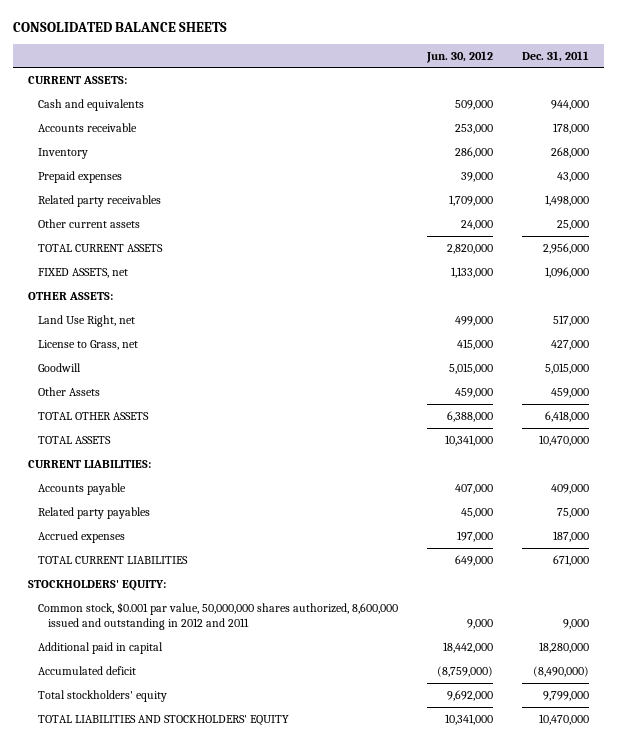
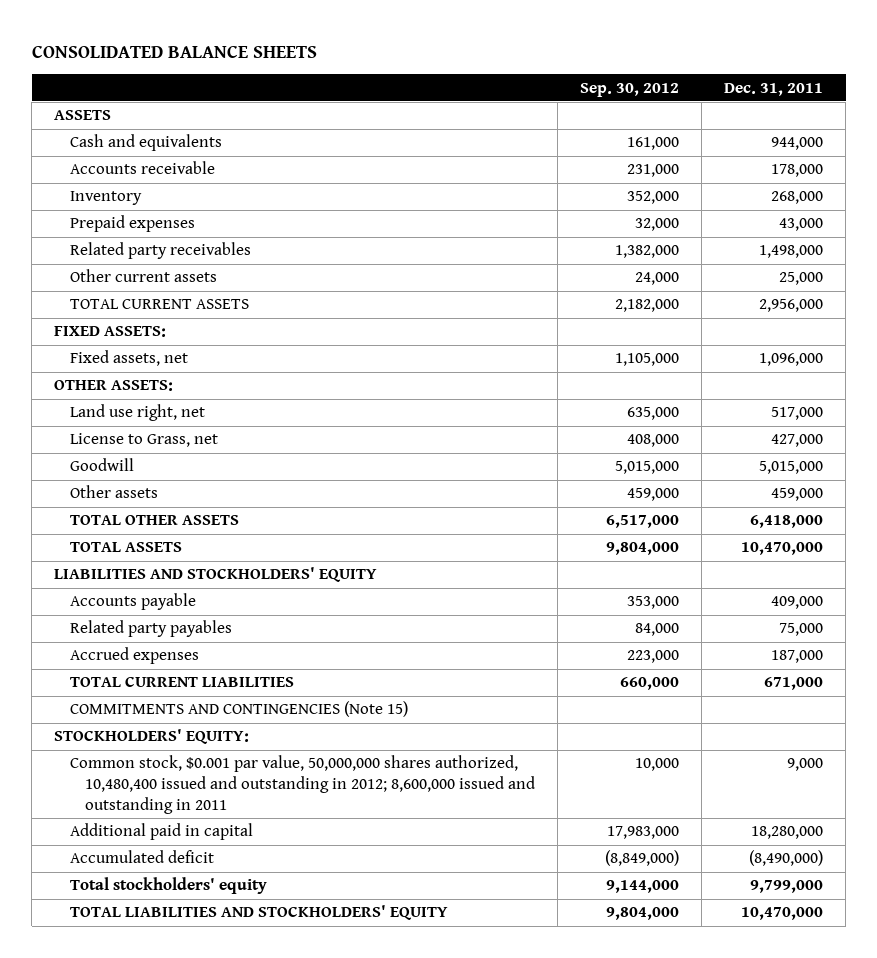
- | Jun. 30, 2012 | Dec. 31, 2011
+ | Sep. 30, 2012 | Dec. 31, 2011
- CURRENT ASSETS:
+ ASSETS
- FIXED ASSETS, net | 1,133,000 | 1,096,000
+ FIXED ASSETS:
+ Fixed assets, net | 1,105,000 | 1,096,000
- Land Use Right, net | 499,000 | 517,000
+ Land use right, net | 635,000 | 517,000
- Other Assets | 459,000 | 459,000
+ Other assets | 459,000 | 459,000
- CURRENT LIABILITIES:
+ LIABILITIES AND STOCKHOLDERS' EQUITY
+ COMMITMENTS AND CONTINGENCIES (Note 15)
- Common stock, $0.001 par value, 50,000,000 shares authorized, 8,600,000 issued and outstanding in 2012 and 2011 | 9,000 | 9,000
+ Common stock, $0.001 par value, 50,000,000 shares authorized, 10,480,400 issued and outstanding in 2012; 8,600,000 issued and outstanding in 2011 | 10,000 | 9,000

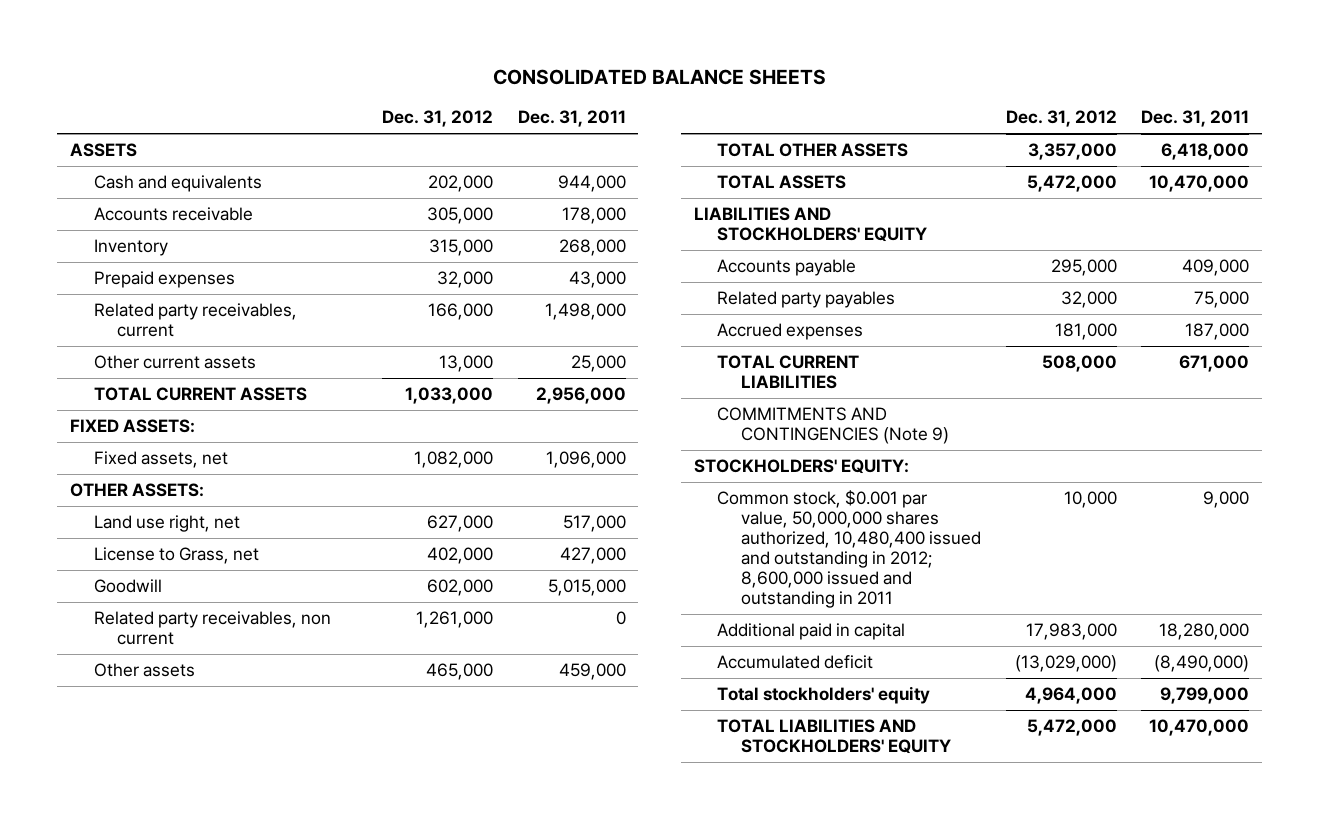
- | Sep. 30, 2012 | Dec. 31, 2011
+ | Dec. 31, 2012 | Dec. 31, 2011
- Related party receivables | 1,382,000 | 1,498,000
+ Related party receivables, current | 166,000 | 1,498,000
+ Related party receivables, non current | 1,261,000 | 0
- COMMITMENTS AND CONTINGENCIES (Note 15)
+ COMMITMENTS AND CONTINGENCIES (Note 9)

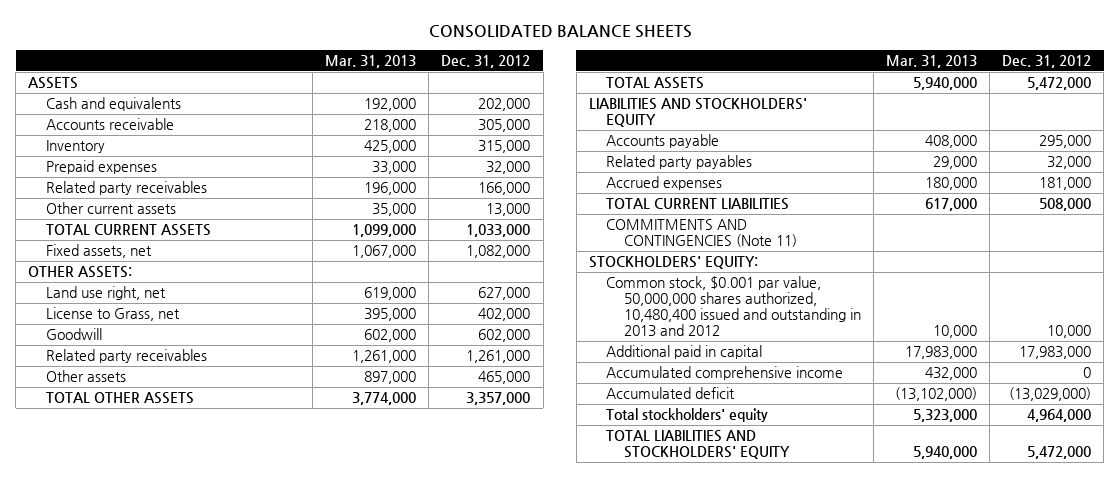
- | Dec. 31, 2012 | Dec. 31, 2011
+ | Mar. 31, 2013 | Dec. 31, 2012
- Related party receivables, current | 166,000 | 1,498,000
+ Related party receivables | 196,000 | 166,000
- FIXED ASSETS:
- Related party receivables, non current | 1,261,000 | 0
+ Related party receivables | 1,261,000 | 1,261,000
- COMMITMENTS AND CONTINGENCIES (Note 9)
+ COMMITMENTS AND CONTINGENCIES (Note 11)
- Common stock, $0.001 par value, 50,000,000 shares authorized, 10,480,400 issued and outstanding in 2012; 8,600,000 issued and outstanding in 2011 | 10,000 | 9,000
+ Common stock, $0.001 par value, 50,000,000 shares authorized, 10,480,400 issued and outstanding in 2013 and 2012 | 10,000 | 10,000
+ Accumulated comprehensive income | 432,000 | 0

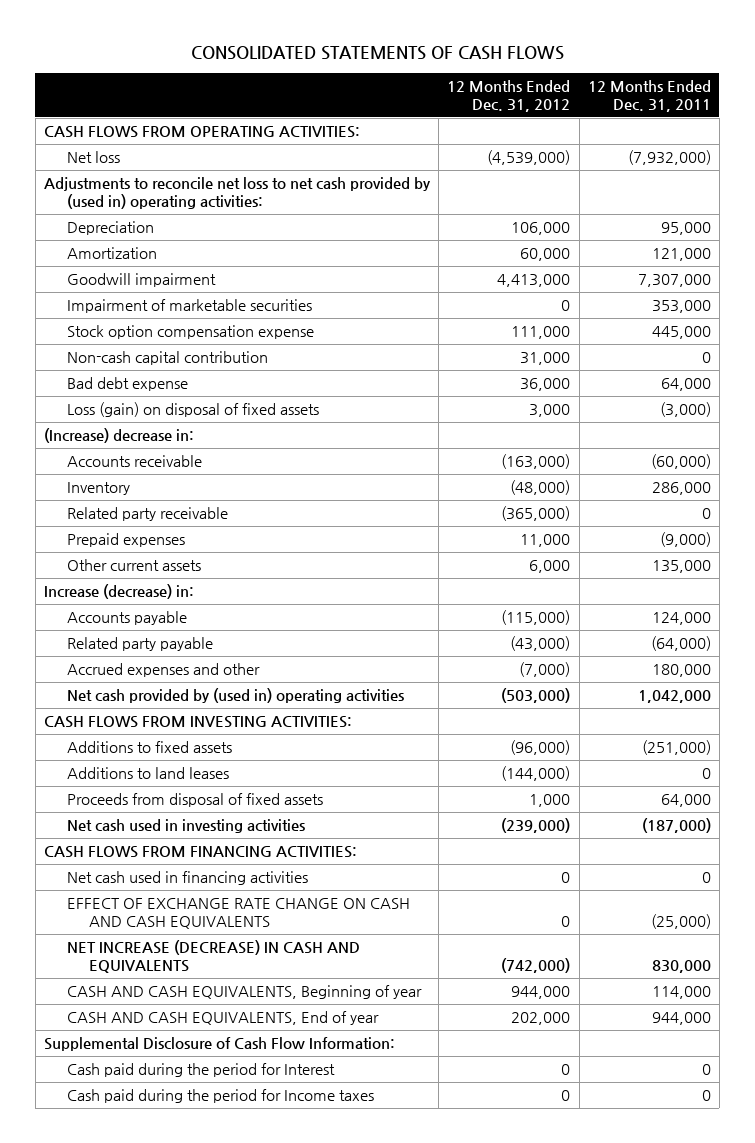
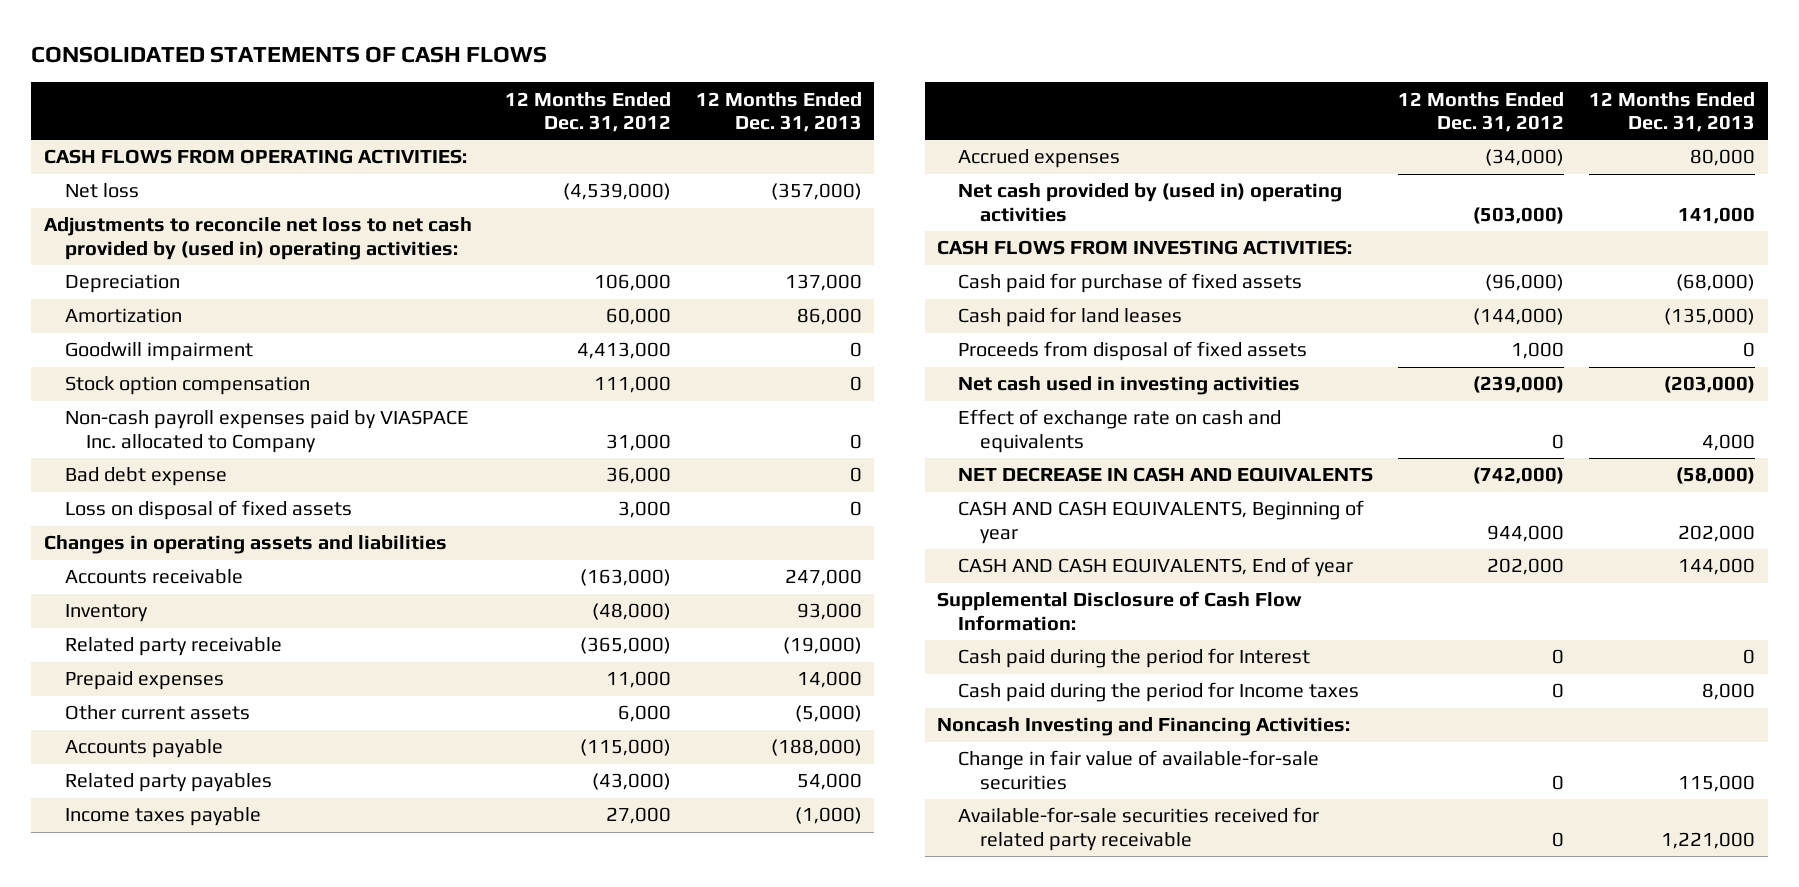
- | 12 Months Ended Dec. 31, 2012 | 12 Months Ended Dec. 31, 2011
+ | 12 Months Ended Dec. 31, 2012 | 12 Months Ended Dec. 31, 2013
- Impairment of marketable securities | 0 | 353,000
- Stock option compensation expense | 111,000 | 445,000
- Non-cash capital contribution | 31,000 | 0
+ Stock option compensation | 111,000 | 0
+ Non-cash payroll expenses paid by VIASPACE Inc. allocated to Company | 31,000 | 0
- Loss (gain) on disposal of fixed assets | 3,000 | (3,000)
- (Increase) decrease in:
+ Loss on disposal of fixed assets | 3,000 | 0
+ Changes in operating assets and liabilities
- Increase (decrease) in:
- Related party payable | (43,000) | (64,000)
- Accrued expenses and other | (7,000) | 180,000
+ Related party payables | (43,000) | 54,000
+ Income taxes payable | 27,000 | (1,000)
+ Accrued expenses | (34,000) | 80,000
- Additions to fixed assets | (96,000) | (251,000)
- Additions to land leases | (144,000) | 0
+ Cash paid for purchase of fixed assets | (96,000) | (68,000)
+ Cash paid for land leases | (144,000) | (135,000)
- CASH FLOWS FROM FINANCING ACTIVITIES:
- Net cash used in financing activities | 0 | 0
- EFFECT OF EXCHANGE RATE CHANGE ON CASH AND CASH EQUIVALENTS | 0 | (25,000)
- NET INCREASE (DECREASE) IN CASH AND EQUIVALENTS | (742,000) | 830,000
+ Effect of exchange rate on cash and equivalents | 0 | 4,000
+ NET DECREASE IN CASH AND EQUIVALENTS | (742,000) | (58,000)
+ Noncash Investing and Financing Activities:
+ Change in fair value of available-for-sale securities | 0 | 115,000
+ Available-for-sale securities received for related party receivable | 0 | 1,221,000

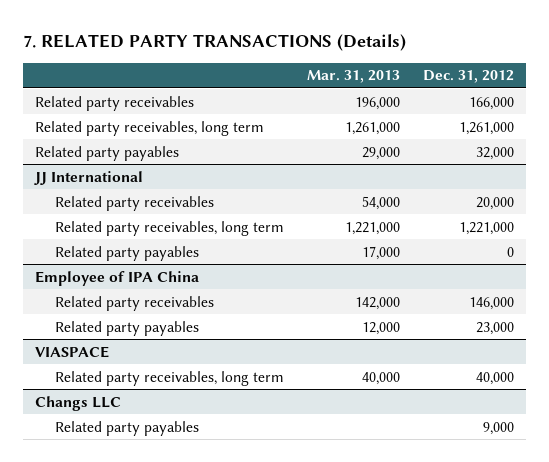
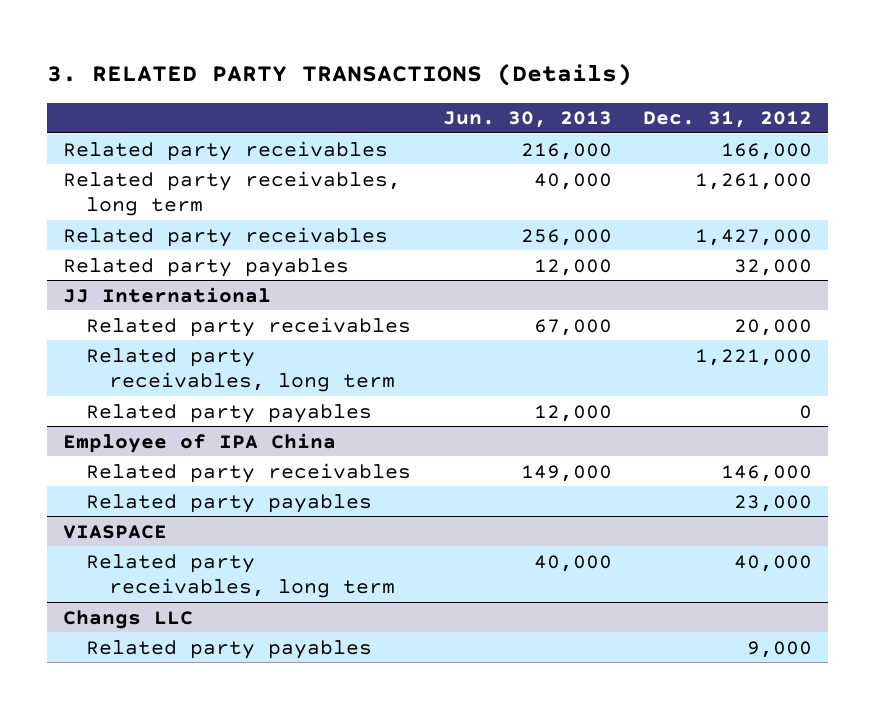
- 7. RELATED PARTY TRANSACTIONS (Details)
+ 3. RELATED PARTY TRANSACTIONS (Details)
- | Mar. 31, 2013 | Dec. 31, 2012
+ | Jun. 30, 2013 | Dec. 31, 2012
+ Related party receivables | 256,000 | 1,427,000

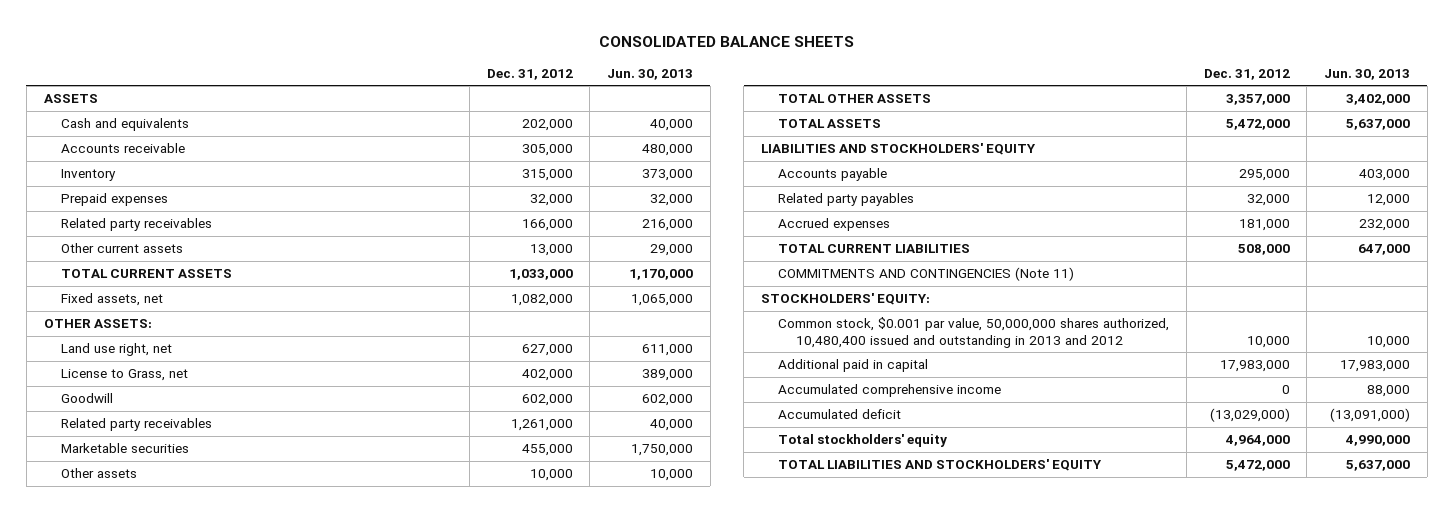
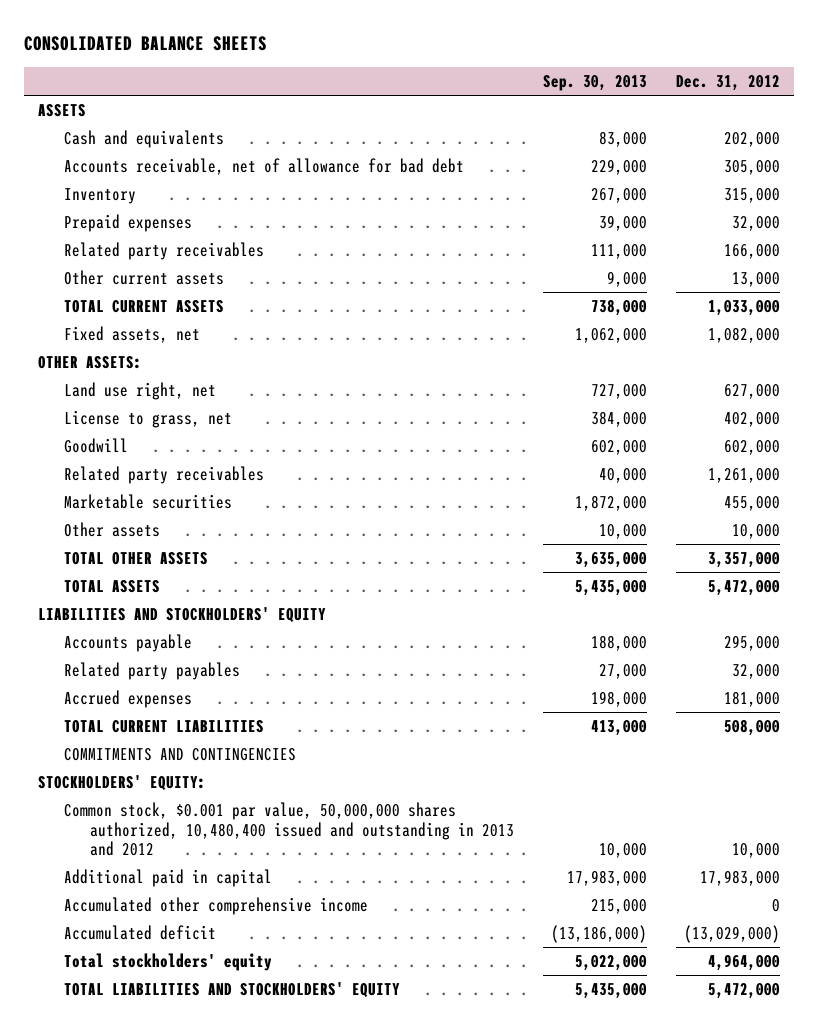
- | Dec. 31, 2012 | Jun. 30, 2013
+ | Sep. 30, 2013 | Dec. 31, 2012
- Accounts receivable | 305,000 | 480,000
+ Accounts receivable, net of allowance for bad debt | 229,000 | 305,000
- License to Grass, net | 402,000 | 389,000
+ License to grass, net | 384,000 | 402,000
- COMMITMENTS AND CONTINGENCIES (Note 11)
+ COMMITMENTS AND CONTINGENCIES
- Accumulated comprehensive income | 0 | 88,000
+ Accumulated other comprehensive income | 215,000 | 0

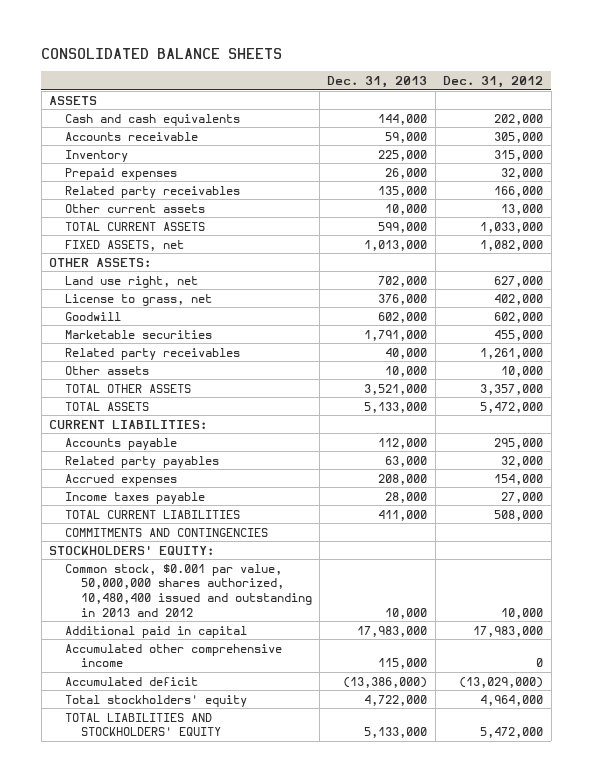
- | Sep. 30, 2013 | Dec. 31, 2012
+ | Dec. 31, 2013 | Dec. 31, 2012
- Cash and equivalents | 83,000 | 202,000
- Accounts receivable, net of allowance for bad debt | 229,000 | 305,000
+ Cash and cash equivalents | 144,000 | 202,000
+ Accounts receivable | 59,000 | 305,000
- Fixed assets, net | 1,062,000 | 1,082,000
+ FIXED ASSETS, net | 1,013,000 | 1,082,000
moved down: Related party receivables | 40,000 | 1,261,000
- LIABILITIES AND STOCKHOLDERS' EQUITY
+ CURRENT LIABILITIES:
- Accrued expenses | 198,000 | 181,000
+ Accrued expenses | 208,000 | 154,000
+ Income taxes payable | 28,000 | 27,000

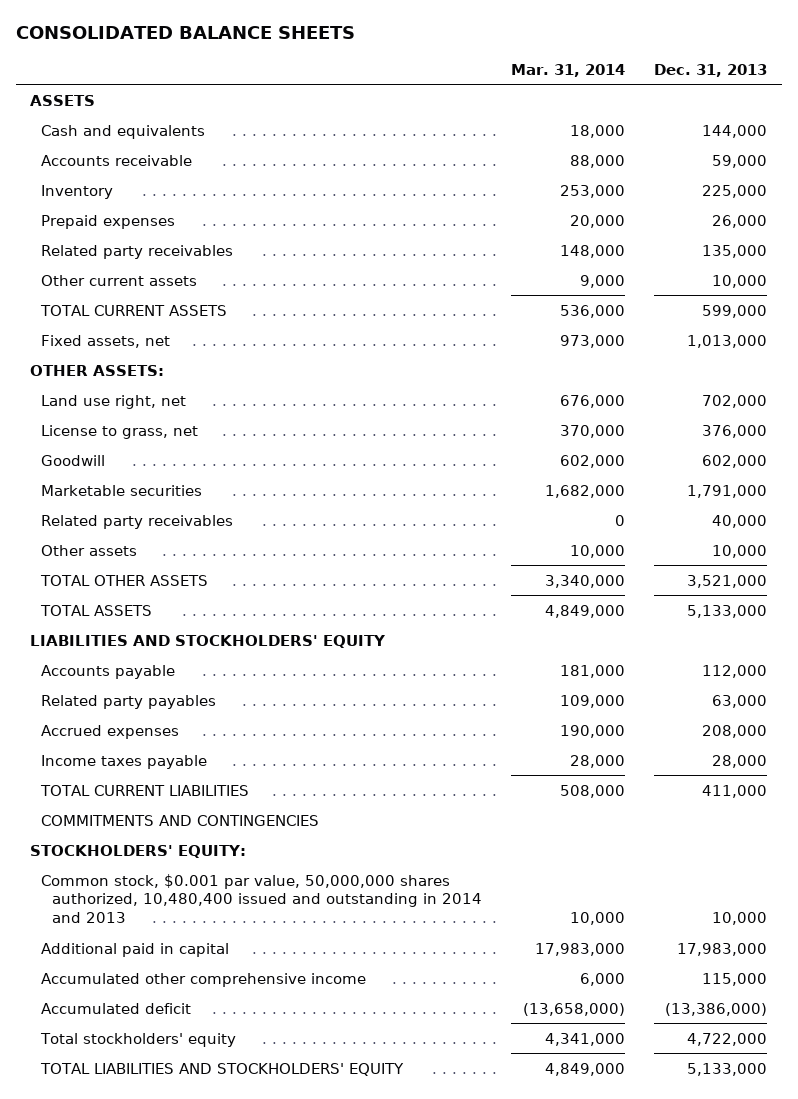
- | Dec. 31, 2013 | Dec. 31, 2012
+ | Mar. 31, 2014 | Dec. 31, 2013
- Cash and cash equivalents | 144,000 | 202,000
+ Cash and equivalents | 18,000 | 144,000
- FIXED ASSETS, net | 1,013,000 | 1,082,000
+ Fixed assets, net | 973,000 | 1,013,000
- CURRENT LIABILITIES:
+ LIABILITIES AND STOCKHOLDERS' EQUITY
- Common stock, $0.001 par value, 50,000,000 shares authorized, 10,480,400 issued and outstanding in 2013 and 2012 | 10,000 | 10,000
+ Common stock, $0.001 par value, 50,000,000 shares authorized, 10,480,400 issued and outstanding in 2014 and 2013 | 10,000 | 10,000

